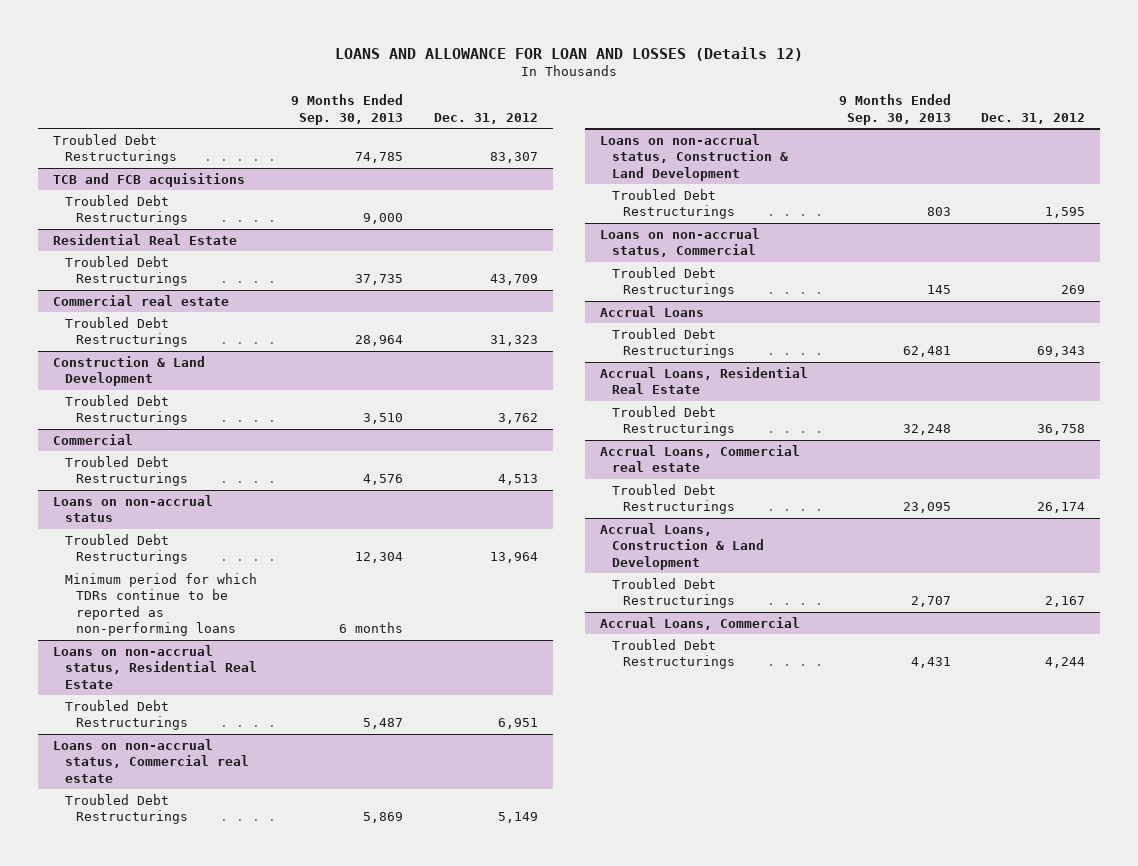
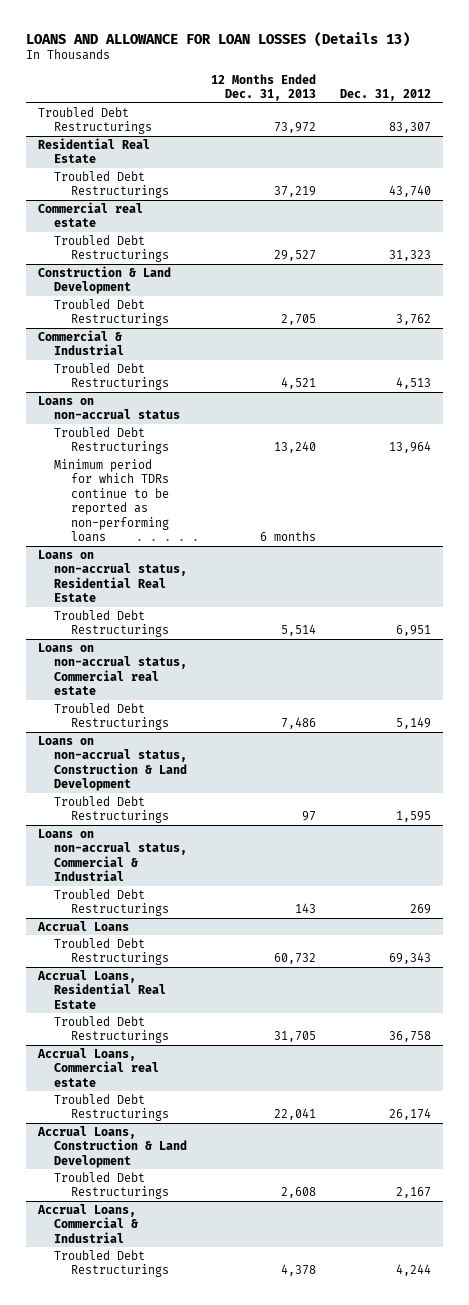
- LOANS AND ALLOWANCE FOR LOAN AND LOSSES (Details 12)
+ LOANS AND ALLOWANCE FOR LOAN LOSSES (Details 13)
- | 9 Months Ended Sep. 30, 2013 | Dec. 31, 2012
+ | 12 Months Ended Dec. 31, 2013 | Dec. 31, 2012
- TCB and FCB acquisitions
- Troubled Debt Restructurings | 9,000 |
@ Residential Real Estate
- Troubled Debt Restructurings | 37,735 | 43,709
+ Troubled Debt Restructurings | 37,219 | 43,740
- Commercial
+ Commercial & Industrial
- Loans on non-accrual status, Commercial
+ Loans on non-accrual status, Commercial & Industrial
- Accrual Loans, Commercial
+ Accrual Loans, Commercial & Industrial

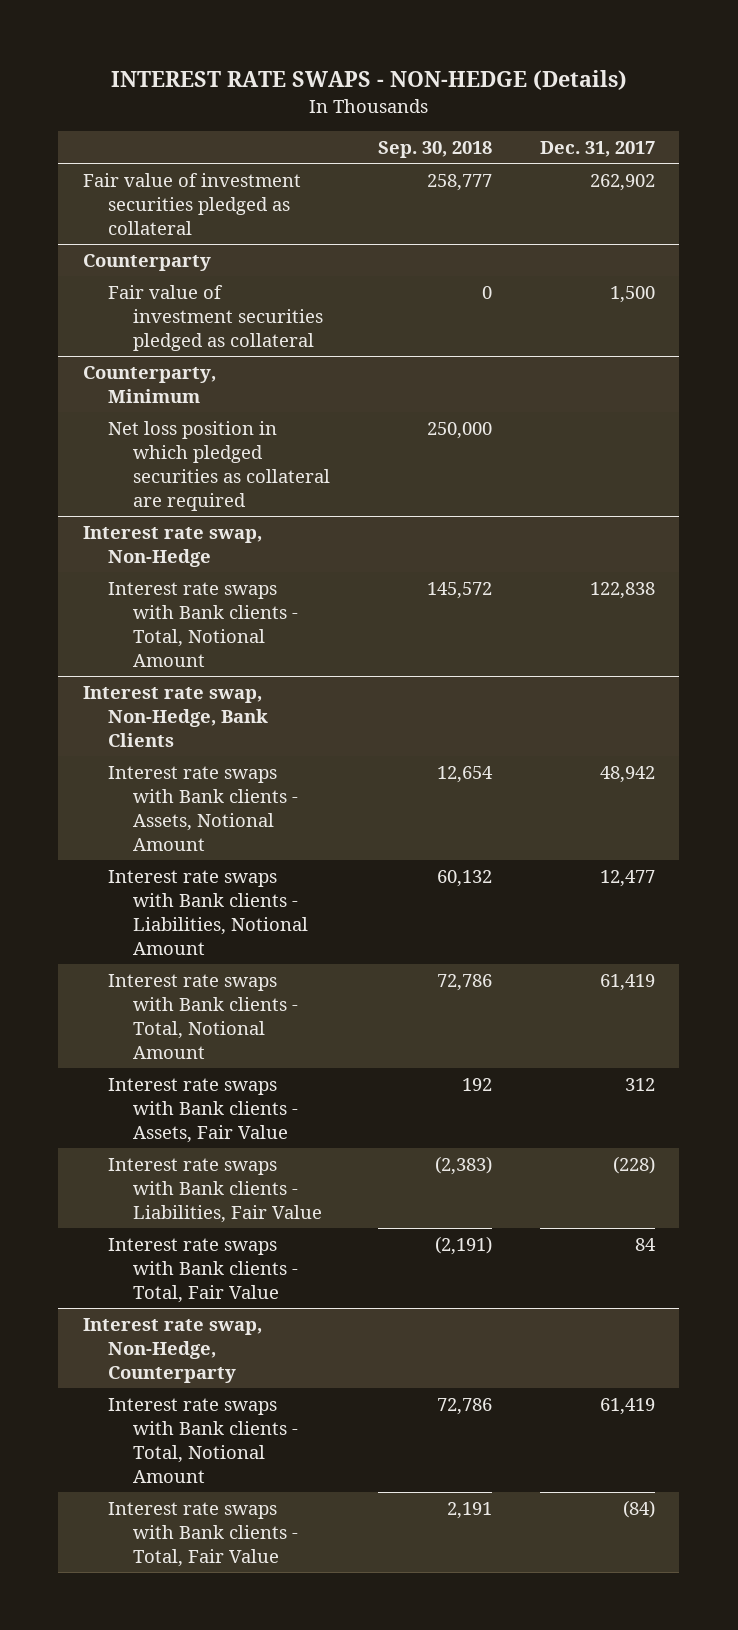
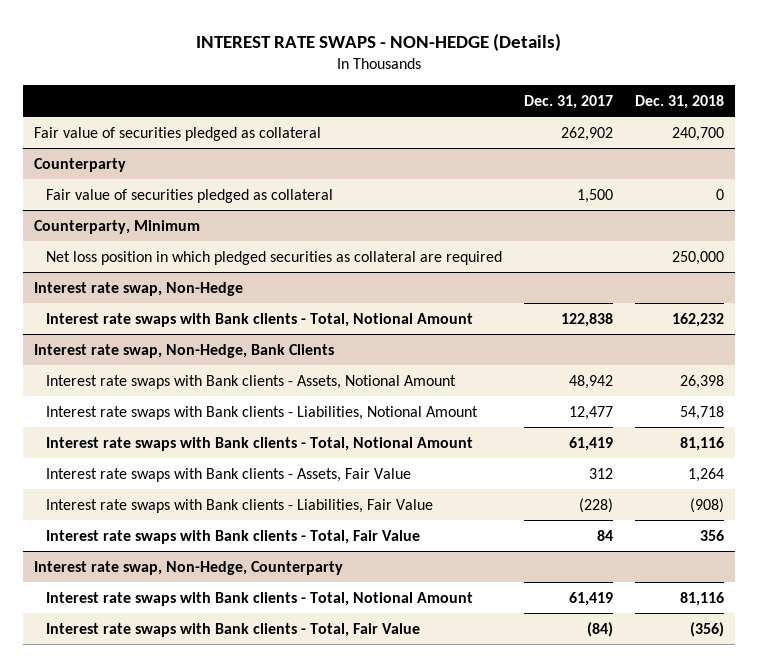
- | Sep. 30, 2018 | Dec. 31, 2017
+ | Dec. 31, 2017 | Dec. 31, 2018
- Fair value of investment securities pledged as collateral | 258,777 | 262,902
+ Fair value of securities pledged as collateral | 262,902 | 240,700
@ Counterparty
- Fair value of investment securities pledged as collateral | 0 | 1,500
+ Fair value of securities pledged as collateral | 1,500 | 0

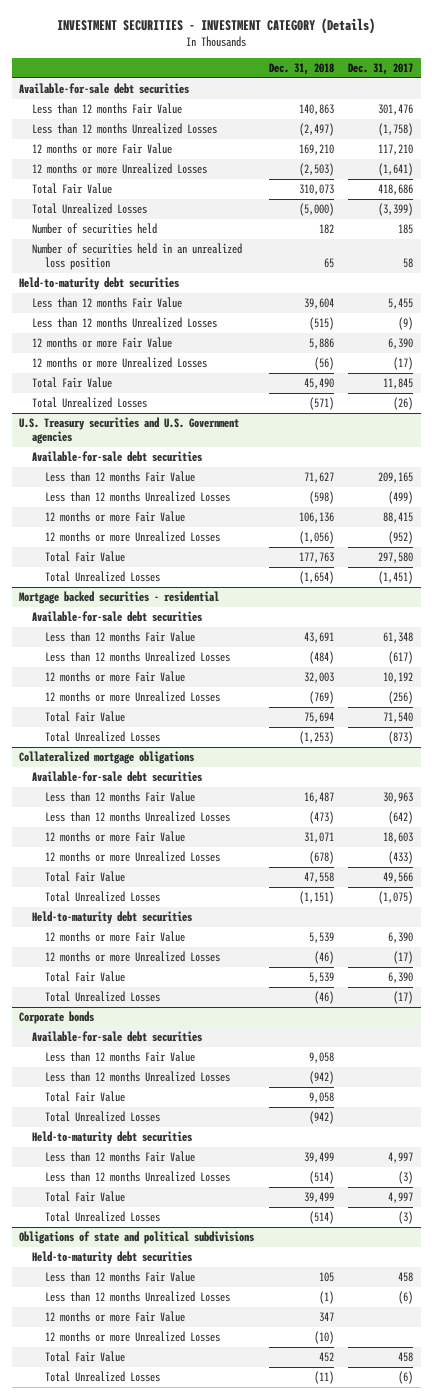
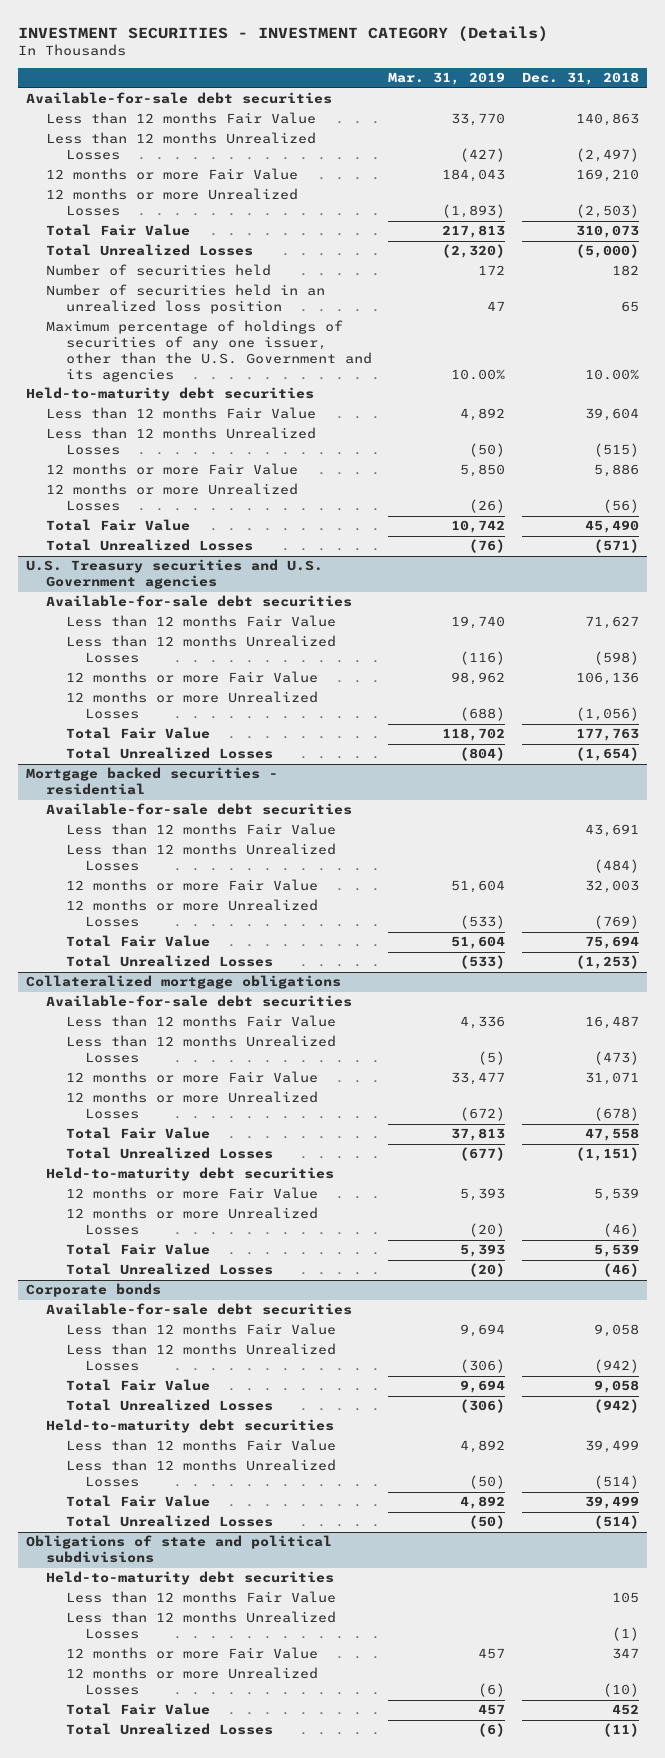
- | Dec. 31, 2018 | Dec. 31, 2017
+ | Mar. 31, 2019 | Dec. 31, 2018
+ Maximum percentage of holdings of securities of any one issuer, other than the U.S. Government and its agencies | 10.00% | 10.00%

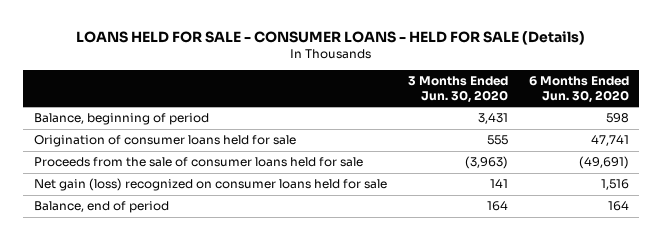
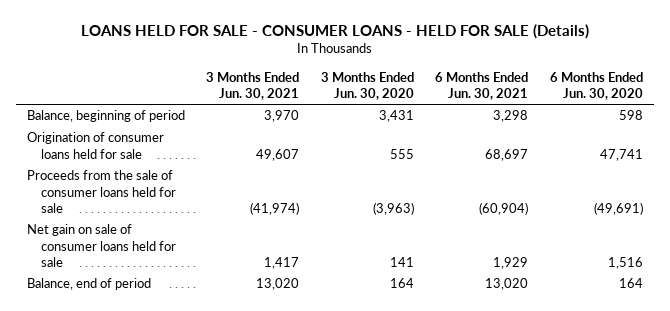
- | 3 Months Ended Jun. 30, 2020 | 6 Months Ended Jun. 30, 2020
+ | 3 Months Ended Jun. 30, 2021 | 3 Months Ended Jun. 30, 2020 | 6 Months Ended Jun. 30, 2021 | 6 Months Ended Jun. 30, 2020
- Net gain (loss) recognized on consumer loans held for sale | 141 | 1,516
+ Net gain on sale of consumer loans held for sale | 1,417 | 141 | 1,929 | 1,516

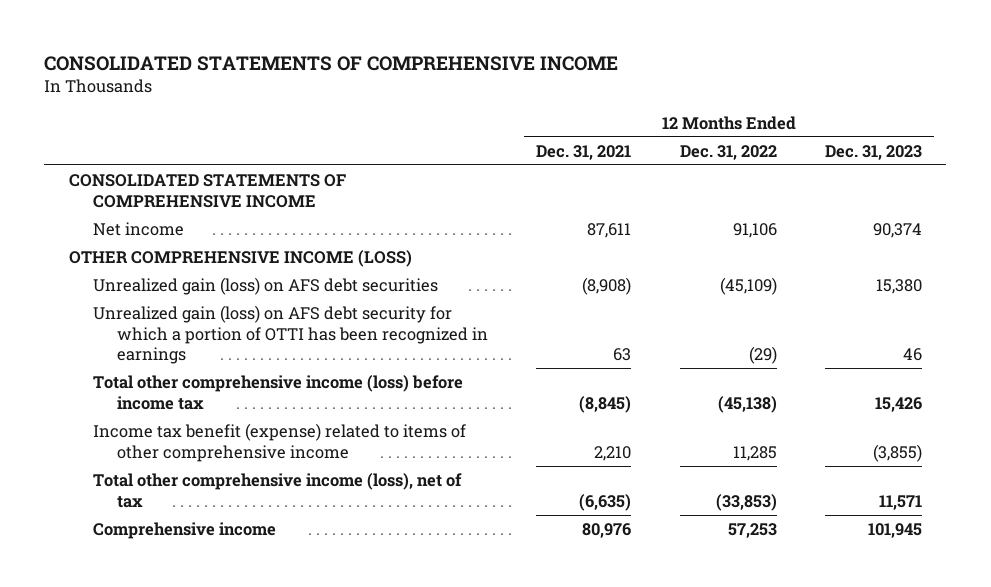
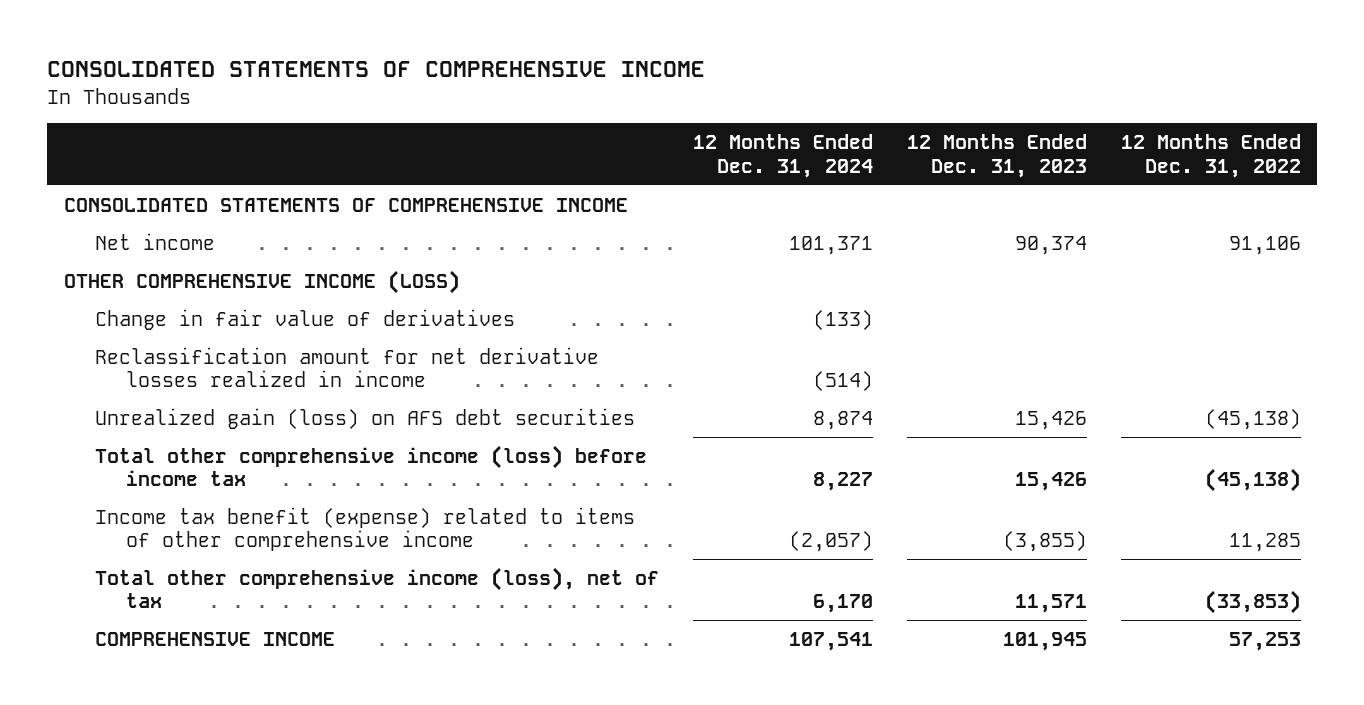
- | 12 Months Ended Dec. 31, 2021 | 12 Months Ended Dec. 31, 2022 | 12 Months Ended Dec. 31, 2023
+ | 12 Months Ended Dec. 31, 2024 | 12 Months Ended Dec. 31, 2023 | 12 Months Ended Dec. 31, 2022
- Unrealized gain (loss) on AFS debt securities | (8,908) | (45,109) | 15,380
- Unrealized gain (loss) on AFS debt security for which a portion of OTTI has been recognized in earnings | 63 | (29) | 46
+ Change in fair value of derivatives | (133) | |
+ Reclassification amount for net derivative losses realized in income | (514) | |
+ Unrealized gain (loss) on AFS debt securities | 8,874 | 15,426 | (45,138)
- Comprehensive income | 80,976 | 57,253 | 101,945
+ COMPREHENSIVE INCOME | 107,541 | 101,945 | 57,253

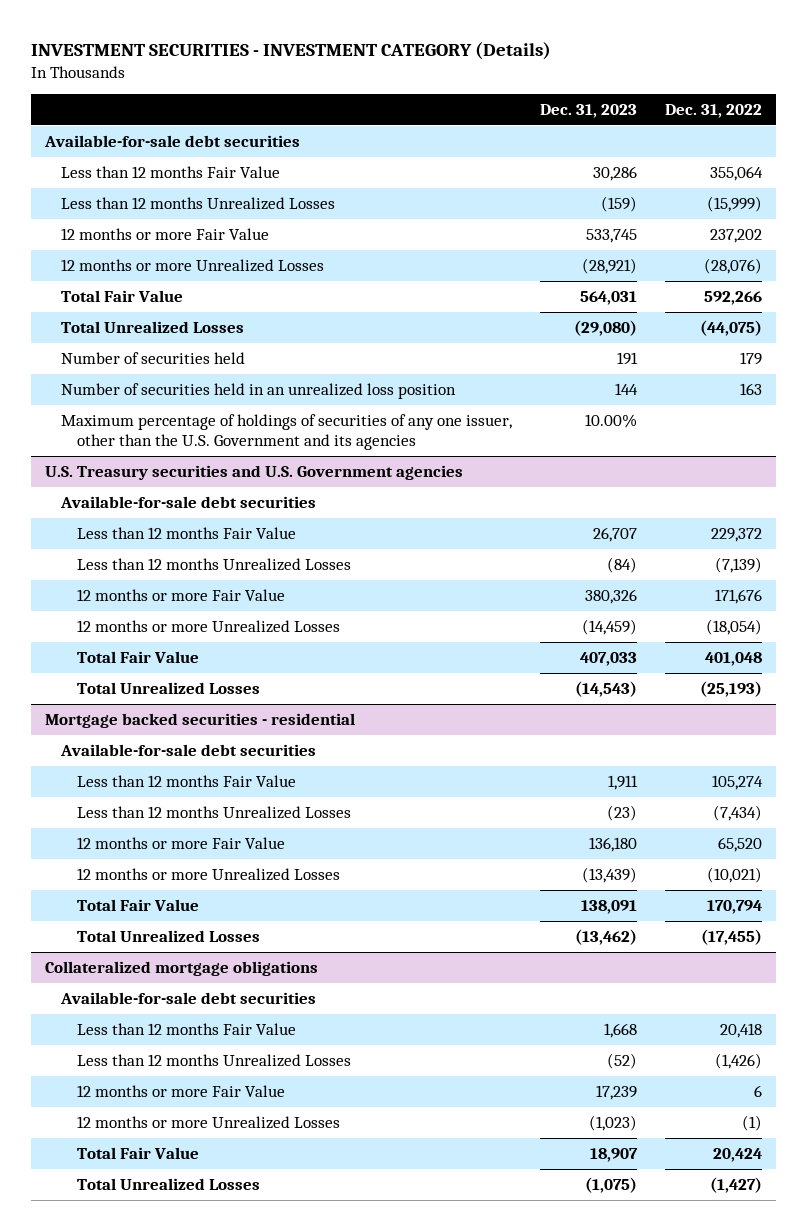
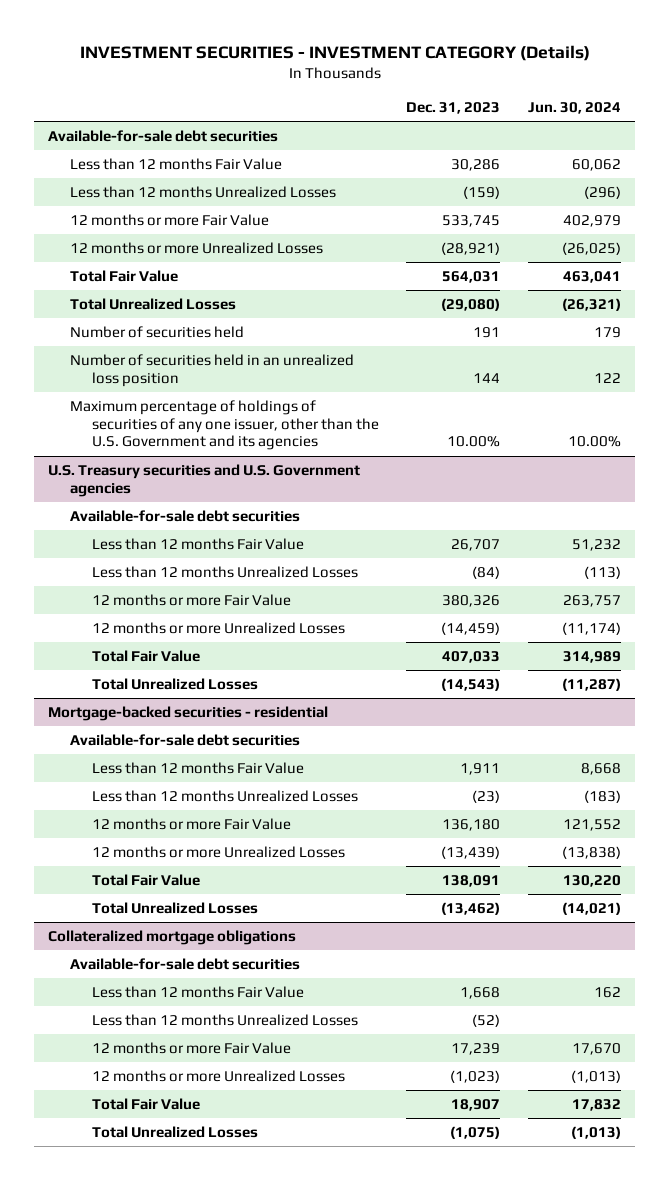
- | Dec. 31, 2023 | Dec. 31, 2022
+ | Dec. 31, 2023 | Jun. 30, 2024
- Mortgage backed securities - residential
+ Mortgage-backed securities - residential

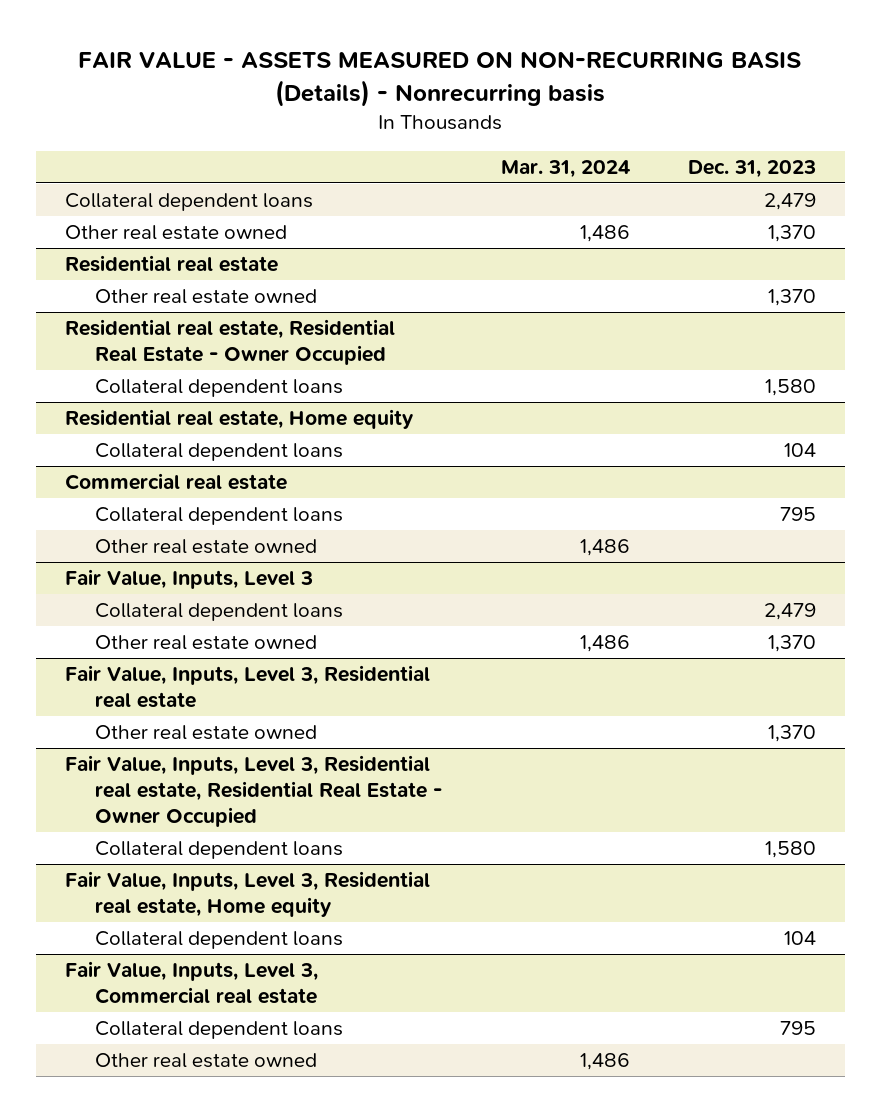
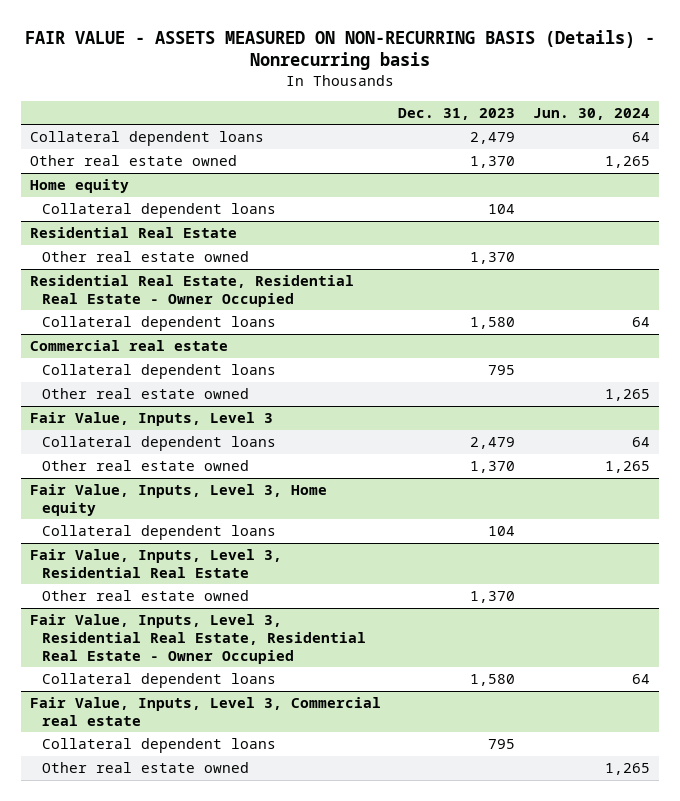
- | Mar. 31, 2024 | Dec. 31, 2023
+ | Dec. 31, 2023 | Jun. 30, 2024
- Residential real estate
+ Home equity
+ Collateral dependent loans | 104 |
+ Residential Real Estate
- Residential real estate, Residential Real Estate - Owner Occupied
+ Residential Real Estate, Residential Real Estate - Owner Occupied
- Residential real estate, Home equity
- Collateral dependent loans | | 104
- Fair Value, Inputs, Level 3, Residential real estate
+ Fair Value, Inputs, Level 3, Home equity
+ Collateral dependent loans | 104 |
+ Fair Value, Inputs, Level 3, Residential Real Estate
- Fair Value, Inputs, Level 3, Residential real estate, Residential Real Estate - Owner Occupied
+ Fair Value, Inputs, Level 3, Residential Real Estate, Residential Real Estate - Owner Occupied
- Fair Value, Inputs, Level 3, Residential real estate, Home equity
- Collateral dependent loans | | 104

